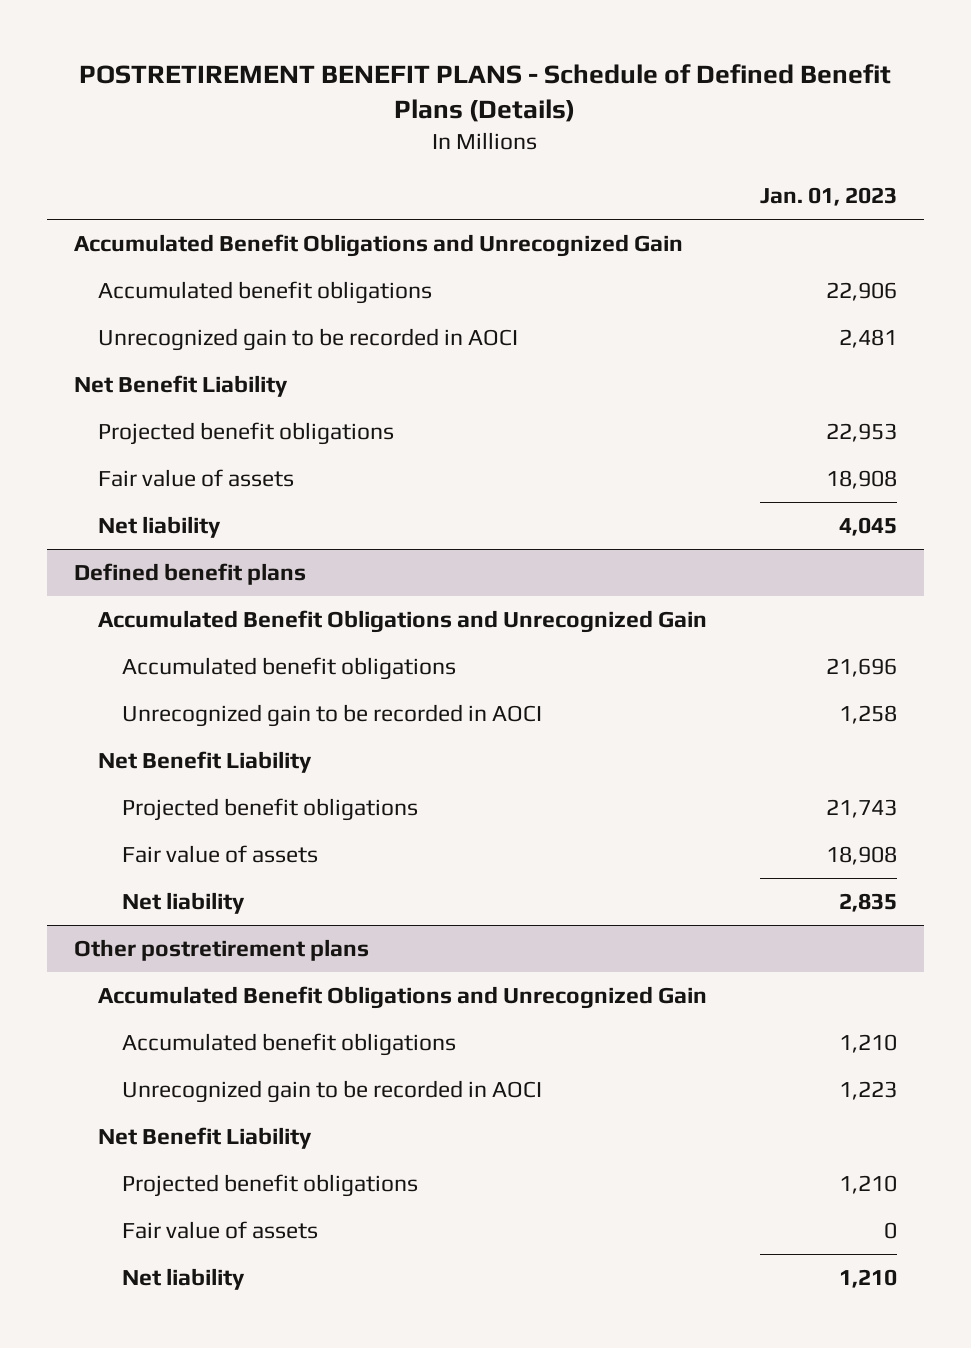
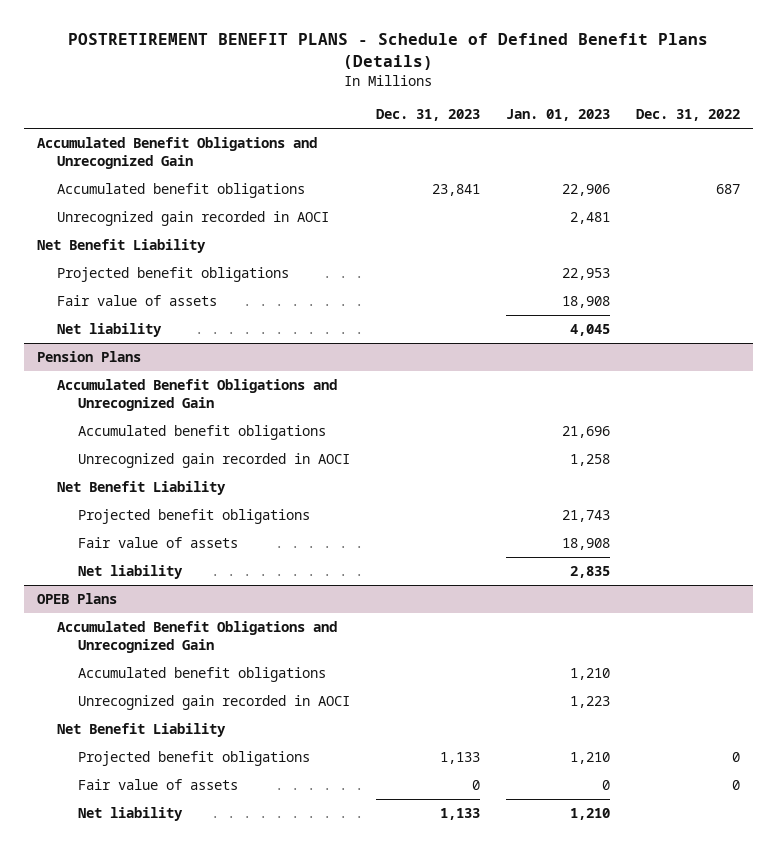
- | Jan. 01, 2023
+ | Dec. 31, 2023 | Jan. 01, 2023 | Dec. 31, 2022
- Unrecognized gain to be recorded in AOCI | 2,481
+ Unrecognized gain recorded in AOCI | | 2,481 |
- Defined benefit plans
+ Pension Plans
- Unrecognized gain to be recorded in AOCI | 1,258
+ Unrecognized gain recorded in AOCI | | 1,258 |
- Other postretirement plans
+ OPEB Plans
- Unrecognized gain to be recorded in AOCI | 1,223
+ Unrecognized gain recorded in AOCI | | 1,223 |

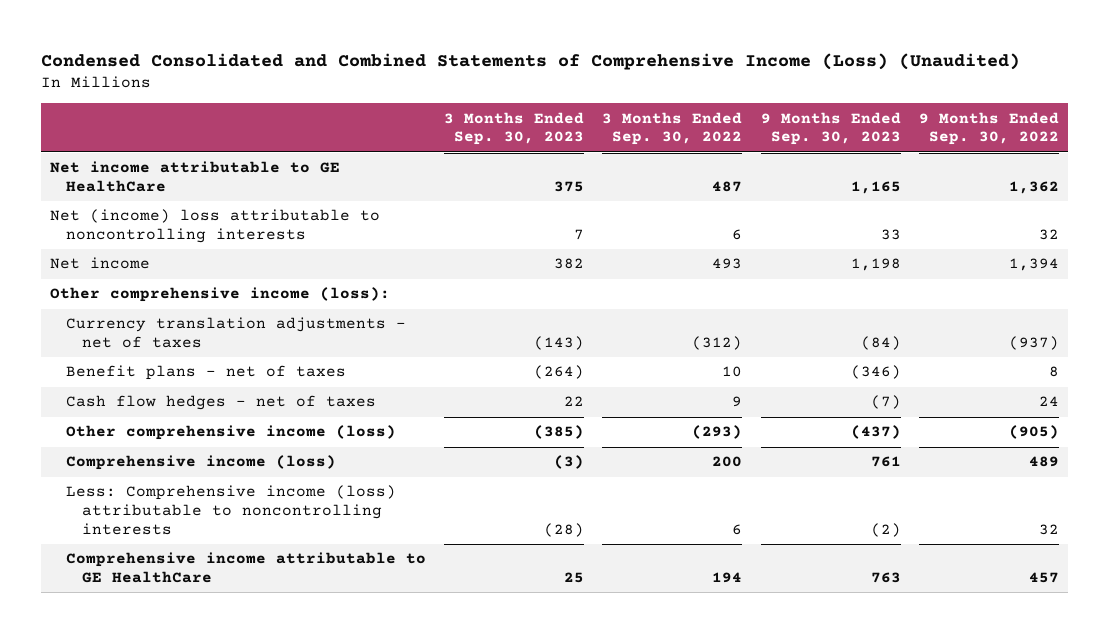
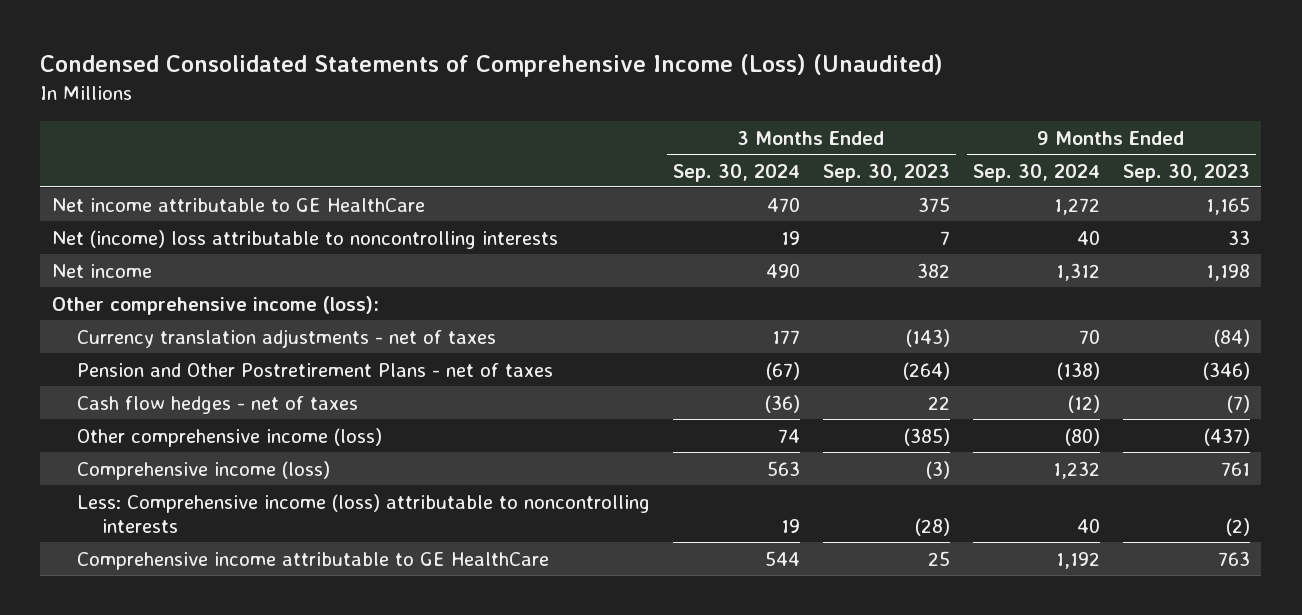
- Condensed Consolidated and Combined Statements of Comprehensive Income (Loss) (Unaudited)
+ Condensed Consolidated Statements of Comprehensive Income (Loss) (Unaudited)
- | 3 Months Ended Sep. 30, 2023 | 3 Months Ended Sep. 30, 2022 | 9 Months Ended Sep. 30, 2023 | 9 Months Ended Sep. 30, 2022
+ | 3 Months Ended Sep. 30, 2024 | 3 Months Ended Sep. 30, 2023 | 9 Months Ended Sep. 30, 2024 | 9 Months Ended Sep. 30, 2023
- Benefit plans - net of taxes | (264) | 10 | (346) | 8
+ Pension and Other Postretirement Plans - net of taxes | (67) | (264) | (138) | (346)

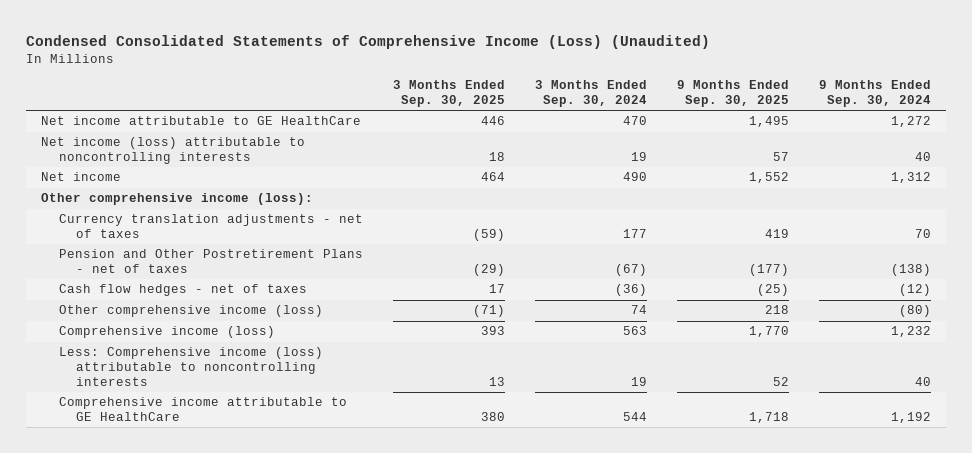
- | 3 Months Ended Sep. 30, 2024 | 3 Months Ended Sep. 30, 2023 | 9 Months Ended Sep. 30, 2024 | 9 Months Ended Sep. 30, 2023
+ | 3 Months Ended Sep. 30, 2025 | 3 Months Ended Sep. 30, 2024 | 9 Months Ended Sep. 30, 2025 | 9 Months Ended Sep. 30, 2024
- Net (income) loss attributable to noncontrolling interests | 19 | 7 | 40 | 33
+ Net income (loss) attributable to noncontrolling interests | 18 | 19 | 57 | 40

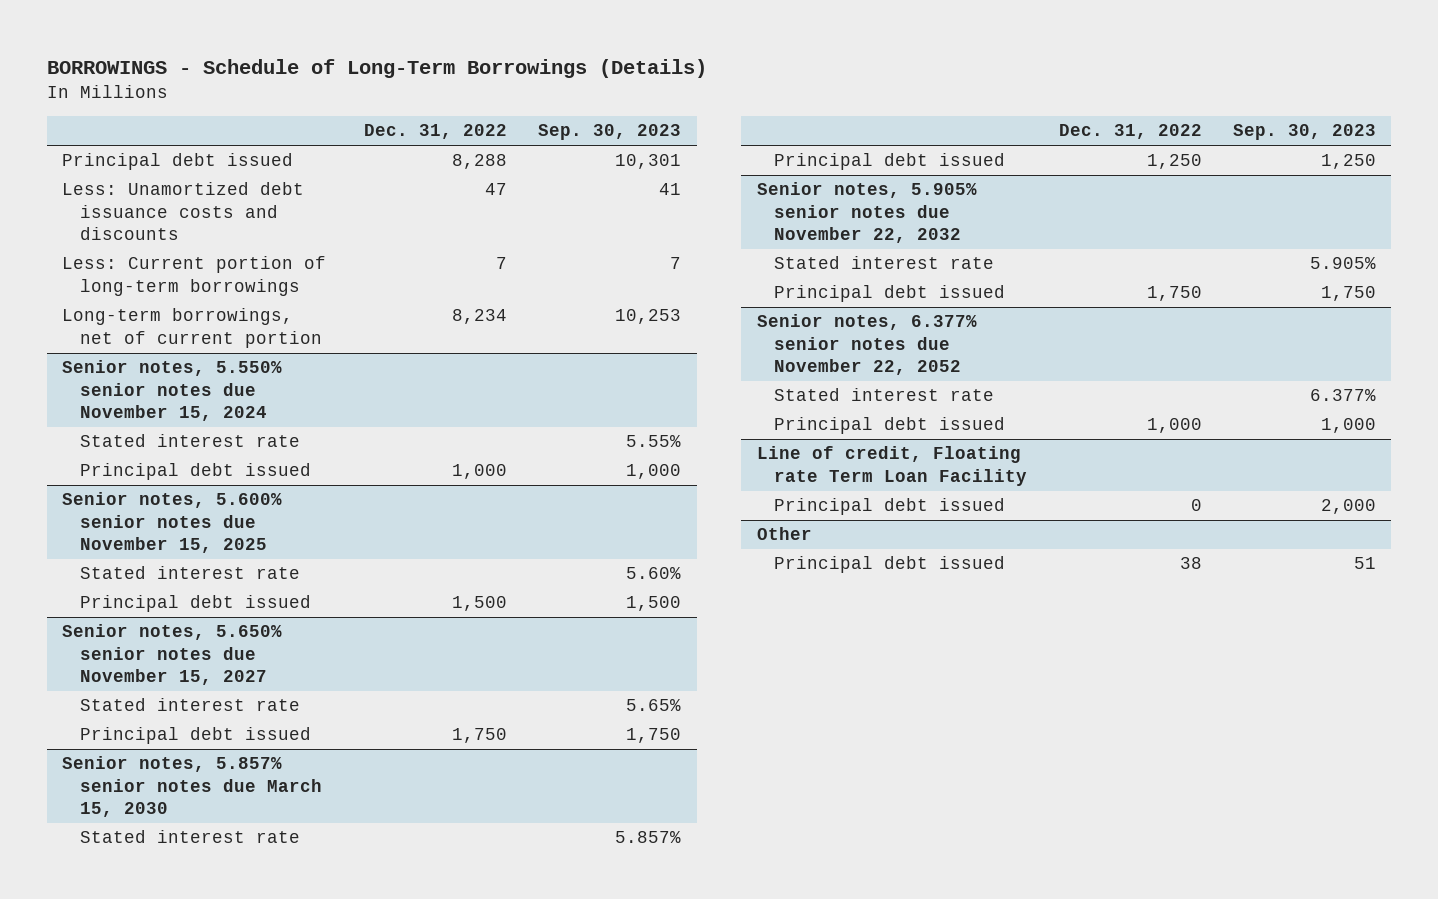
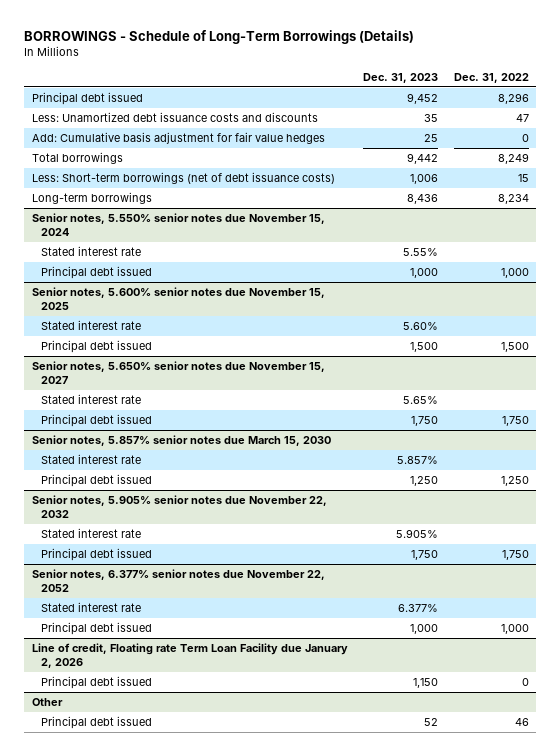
- | Dec. 31, 2022 | Sep. 30, 2023
+ | Dec. 31, 2023 | Dec. 31, 2022
- Principal debt issued | 8,288 | 10,301
+ Principal debt issued | 9,452 | 8,296
- Less: Current portion of long-term borrowings | 7 | 7
- Long-term borrowings, net of current portion | 8,234 | 10,253
+ Add: Cumulative basis adjustment for fair value hedges | 25 | 0
+ Total borrowings | 9,442 | 8,249
+ Less: Short-term borrowings (net of debt issuance costs) | 1,006 | 15
+ Long-term borrowings | 8,436 | 8,234
- Line of credit, Floating rate Term Loan Facility
+ Line of credit, Floating rate Term Loan Facility due January 2, 2026
@ Other
- Principal debt issued | 38 | 51
+ Principal debt issued | 52 | 46

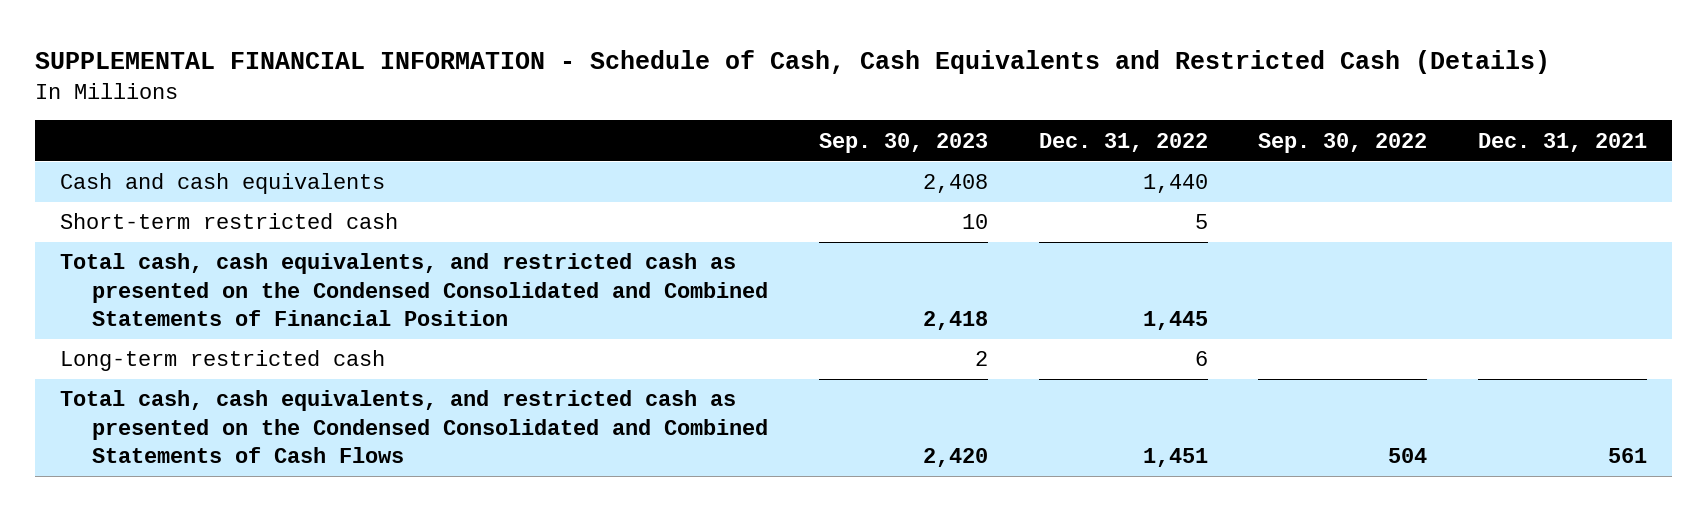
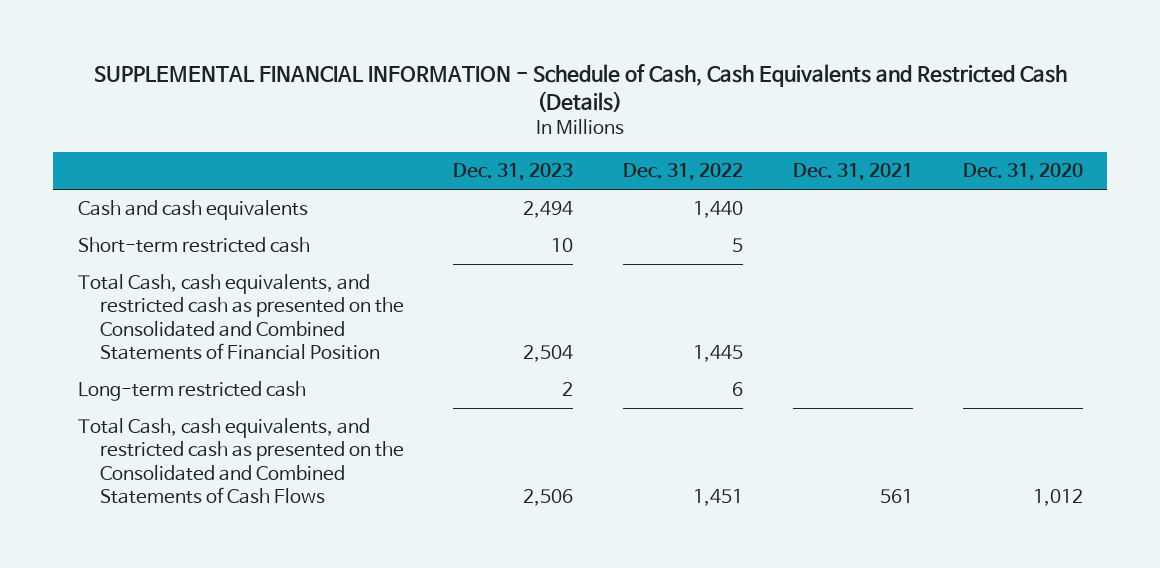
- | Sep. 30, 2023 | Dec. 31, 2022 | Sep. 30, 2022 | Dec. 31, 2021
+ | Dec. 31, 2023 | Dec. 31, 2022 | Dec. 31, 2021 | Dec. 31, 2020
- Total cash, cash equivalents, and restricted cash as presented on the Condensed Consolidated and Combined Statements of Financial Position | 2,418 | 1,445 | |
+ Total Cash, cash equivalents, and restricted cash as presented on the Consolidated and Combined Statements of Financial Position | 2,504 | 1,445 | |
- Total cash, cash equivalents, and restricted cash as presented on the Condensed Consolidated and Combined Statements of Cash Flows | 2,420 | 1,451 | 504 | 561
+ Total Cash, cash equivalents, and restricted cash as presented on the Consolidated and Combined Statements of Cash Flows | 2,506 | 1,451 | 561 | 1,012

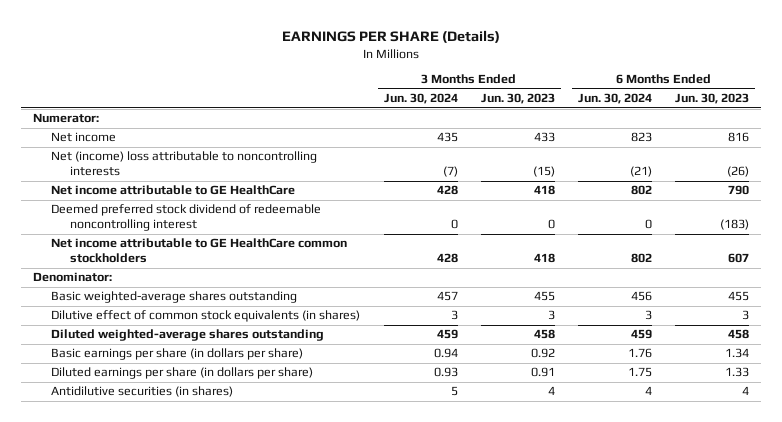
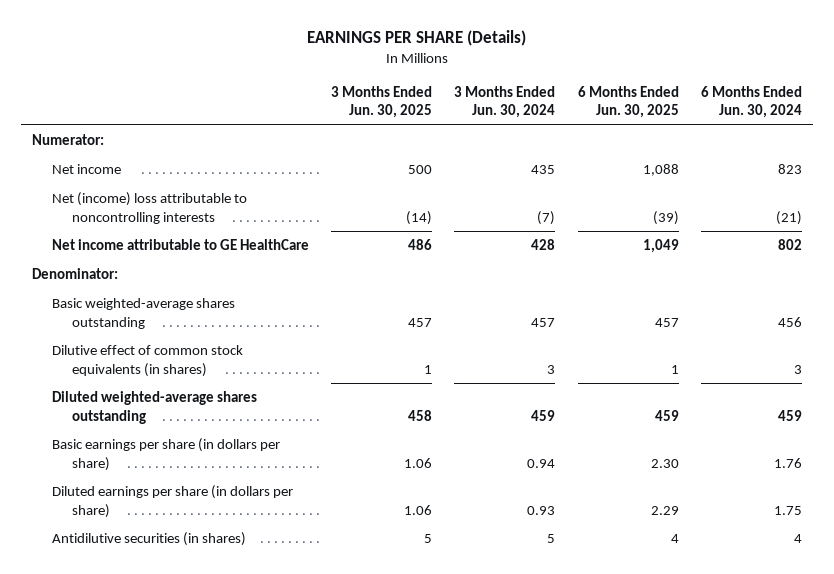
- | 3 Months Ended Jun. 30, 2024 | 3 Months Ended Jun. 30, 2023 | 6 Months Ended Jun. 30, 2024 | 6 Months Ended Jun. 30, 2023
+ | 3 Months Ended Jun. 30, 2025 | 3 Months Ended Jun. 30, 2024 | 6 Months Ended Jun. 30, 2025 | 6 Months Ended Jun. 30, 2024
- Deemed preferred stock dividend of redeemable noncontrolling interest | 0 | 0 | 0 | (183)
- Net income attributable to GE HealthCare common stockholders | 428 | 418 | 802 | 607

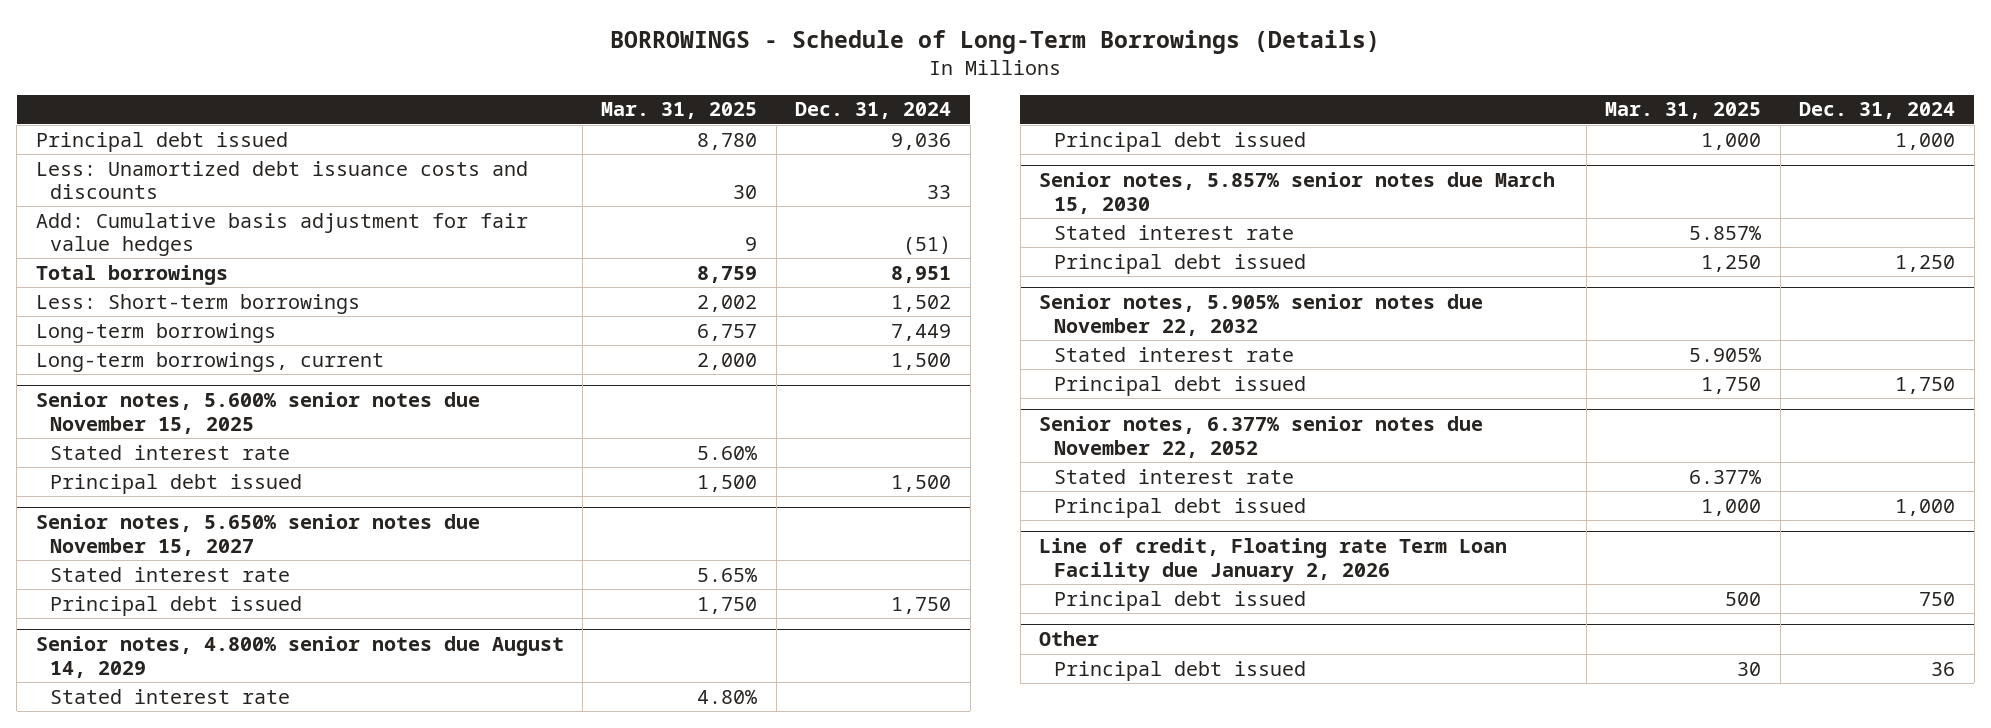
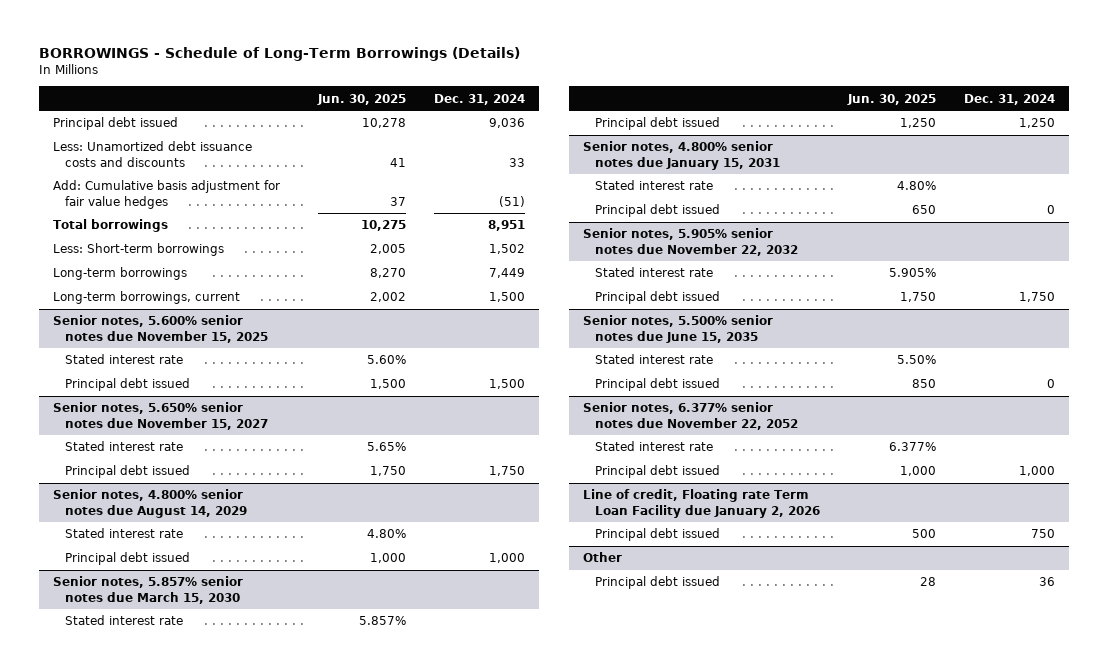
- | Mar. 31, 2025 | Dec. 31, 2024
+ | Jun. 30, 2025 | Dec. 31, 2024
+ Senior notes, 4.800% senior notes due January 15, 2031
+ Stated interest rate | 4.80% |
+ Principal debt issued | 650 | 0
+ Senior notes, 5.500% senior notes due June 15, 2035
+ Stated interest rate | 5.50% |
+ Principal debt issued | 850 | 0

